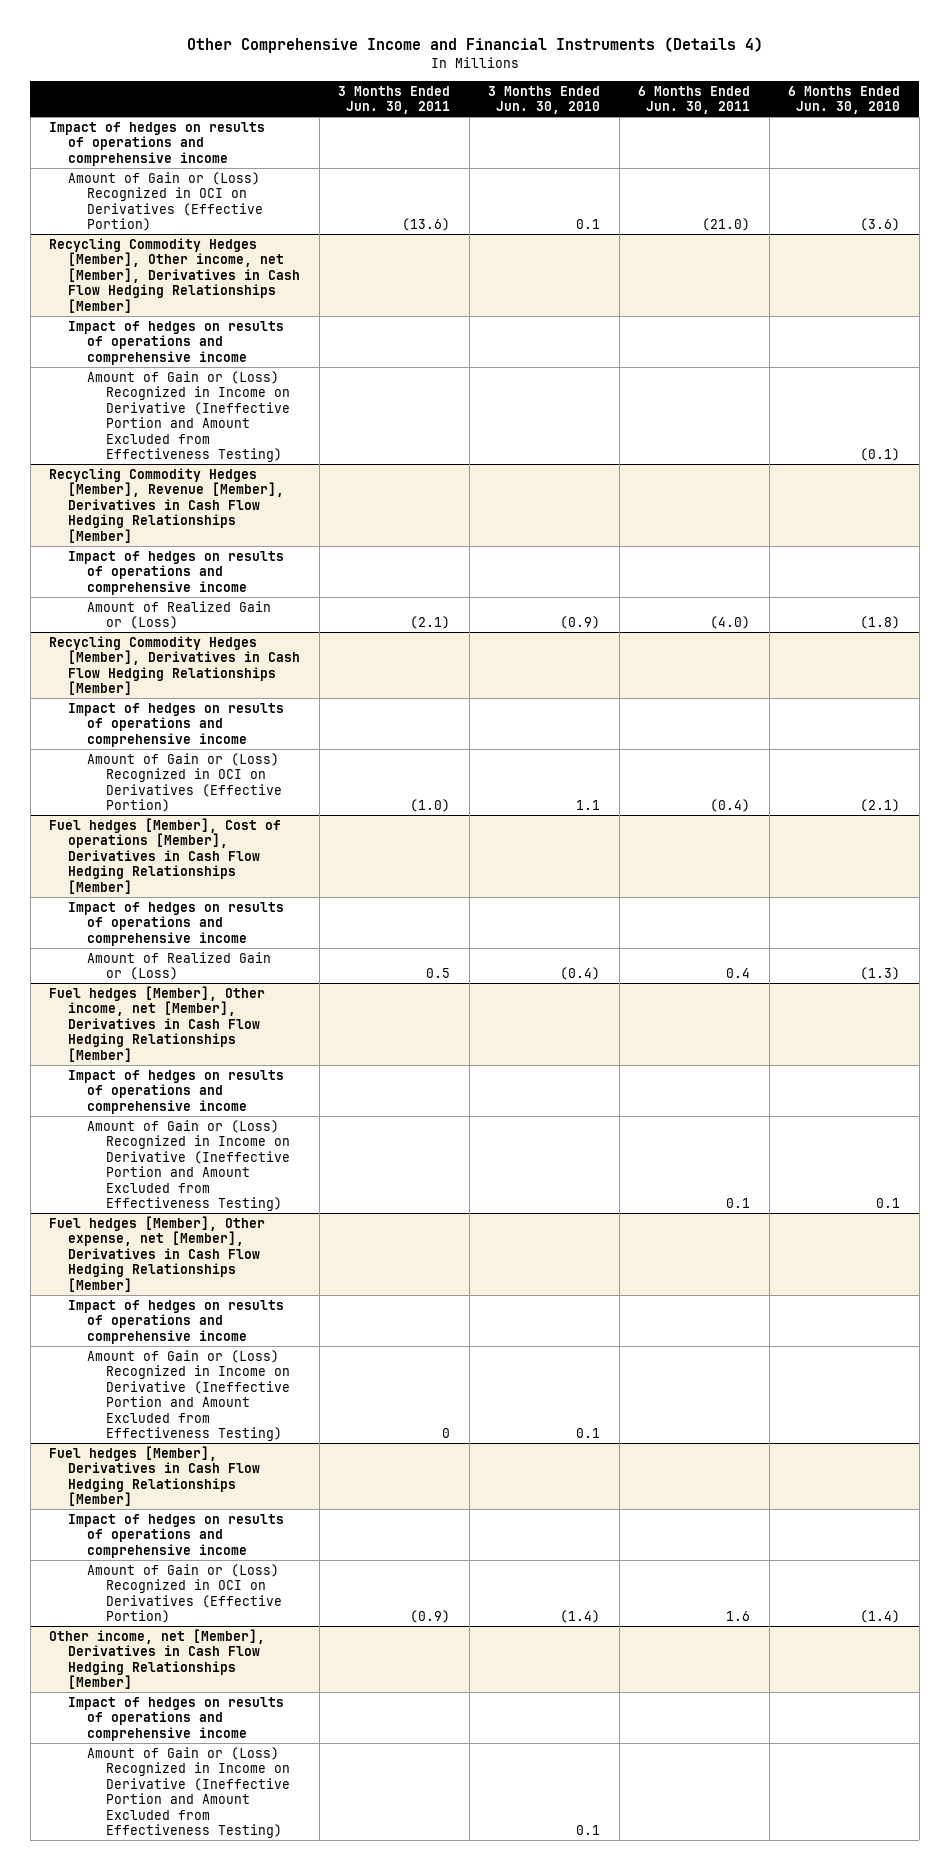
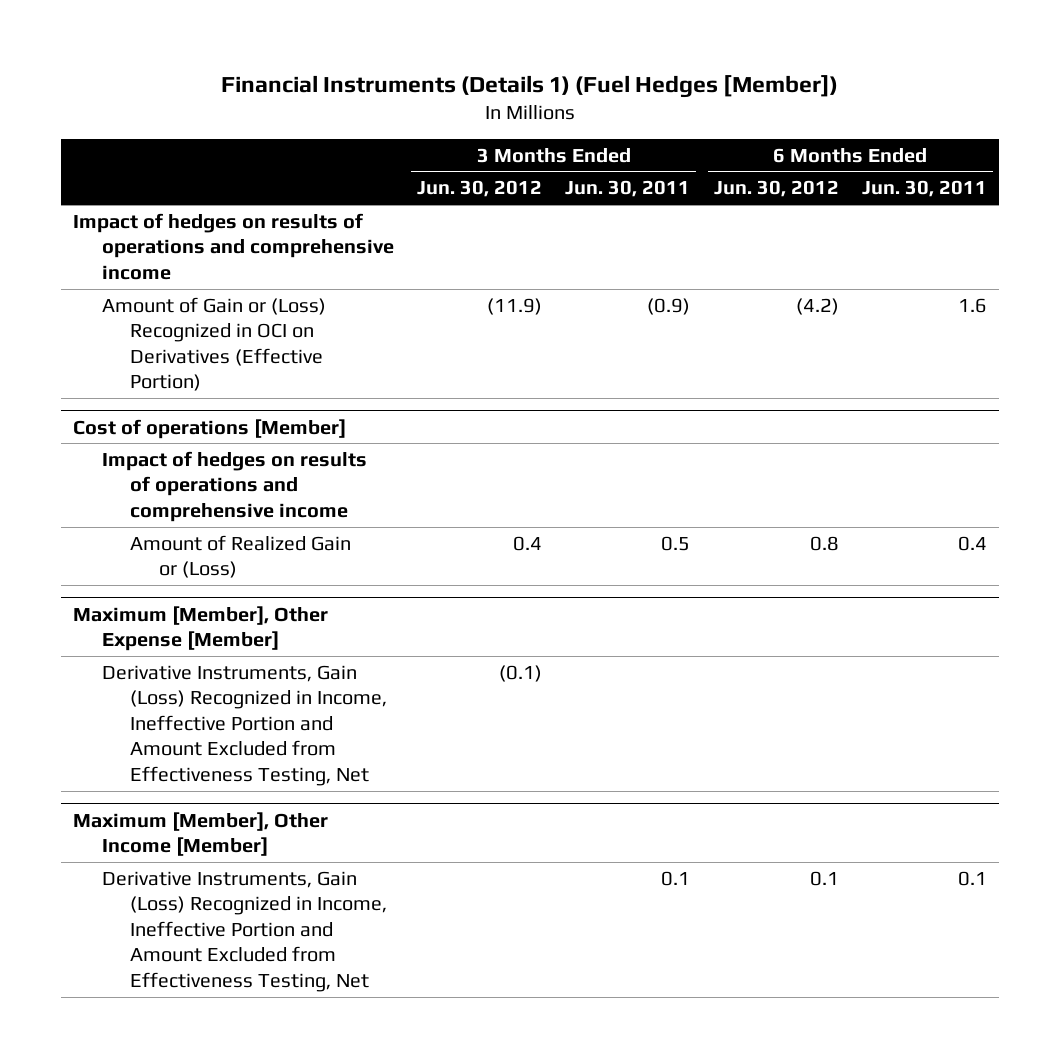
- Other Comprehensive Income and Financial Instruments (Details 4)
+ Financial Instruments (Details 1) (Fuel Hedges [Member])
- | 3 Months Ended Jun. 30, 2011 | 3 Months Ended Jun. 30, 2010 | 6 Months Ended Jun. 30, 2011 | 6 Months Ended Jun. 30, 2010
+ | 3 Months Ended Jun. 30, 2012 | 3 Months Ended Jun. 30, 2011 | 6 Months Ended Jun. 30, 2012 | 6 Months Ended Jun. 30, 2011
- Amount of Gain or (Loss) Recognized in OCI on Derivatives (Effective Portion) | (13.6) | 0.1 | (21.0) | (3.6)
- Recycling Commodity Hedges [Member], Other income, net [Member], Derivatives in Cash Flow Hedging Relationships [Member]
- Impact of hedges on results of operations and comprehensive income
- Amount of Gain or (Loss) Recognized in Income on Derivative (Ineffective Portion and Amount Excluded from Effectiveness Testing) | | | | (0.1)
- Recycling Commodity Hedges [Member], Revenue [Member], Derivatives in Cash Flow Hedging Relationships [Member]
- Impact of hedges on results of operations and comprehensive income
- Amount of Realized Gain or (Loss) | (2.1) | (0.9) | (4.0) | (1.8)
- Recycling Commodity Hedges [Member], Derivatives in Cash Flow Hedging Relationships [Member]
- Impact of hedges on results of operations and comprehensive income
- Amount of Gain or (Loss) Recognized in OCI on Derivatives (Effective Portion) | (1.0) | 1.1 | (0.4) | (2.1)
- Fuel hedges [Member], Cost of operations [Member], Derivatives in Cash Flow Hedging Relationships [Member]
- Impact of hedges on results of operations and comprehensive income
- Amount of Realized Gain or (Loss) | 0.5 | (0.4) | 0.4 | (1.3)
- Fuel hedges [Member], Other income, net [Member], Derivatives in Cash Flow Hedging Relationships [Member]
- Impact of hedges on results of operations and comprehensive income
- Amount of Gain or (Loss) Recognized in Income on Derivative (Ineffective Portion and Amount Excluded from Effectiveness Testing) | | | 0.1 | 0.1
- Fuel hedges [Member], Other expense, net [Member], Derivatives in Cash Flow Hedging Relationships [Member]
- Impact of hedges on results of operations and comprehensive income
- Amount of Gain or (Loss) Recognized in Income on Derivative (Ineffective Portion and Amount Excluded from Effectiveness Testing) | 0 | 0.1 | |
- Fuel hedges [Member], Derivatives in Cash Flow Hedging Relationships [Member]
- Impact of hedges on results of operations and comprehensive income
- Other income, net [Member], Derivatives in Cash Flow Hedging Relationships [Member]
+ Cost of operations [Member]
- Amount of Gain or (Loss) Recognized in Income on Derivative (Ineffective Portion and Amount Excluded from Effectiveness Testing) | | 0.1 | |
+ Amount of Realized Gain or (Loss) | 0.4 | 0.5 | 0.8 | 0.4
+ Maximum [Member], Other Expense [Member]
+ Derivative Instruments, Gain (Loss) Recognized in Income, Ineffective Portion and Amount Excluded from Effectiveness Testing, Net | (0.1) | | |
+ Maximum [Member], Other Income [Member]
+ Derivative Instruments, Gain (Loss) Recognized in Income, Ineffective Portion and Amount Excluded from Effectiveness Testing, Net | | 0.1 | 0.1 | 0.1

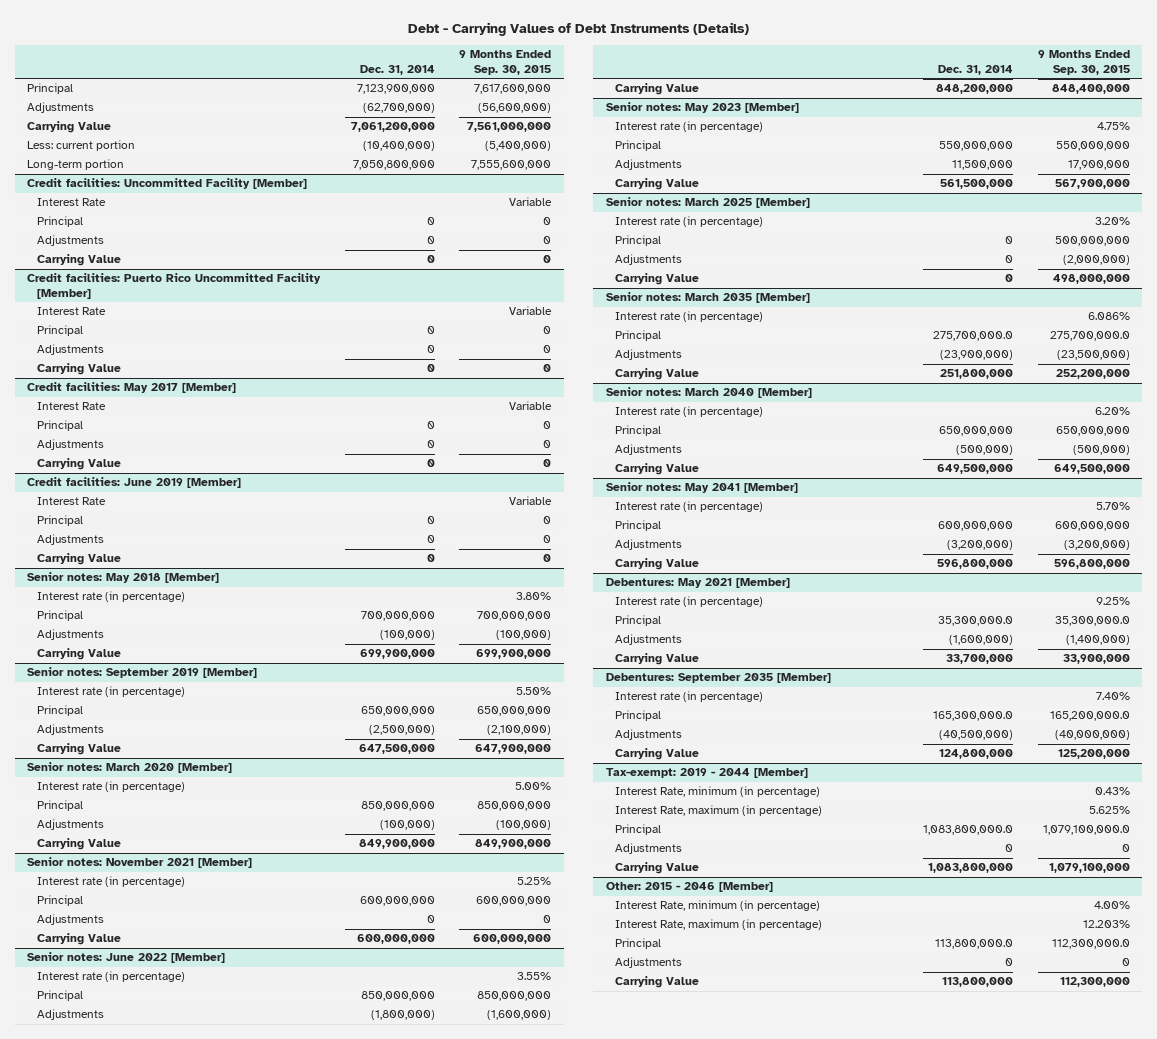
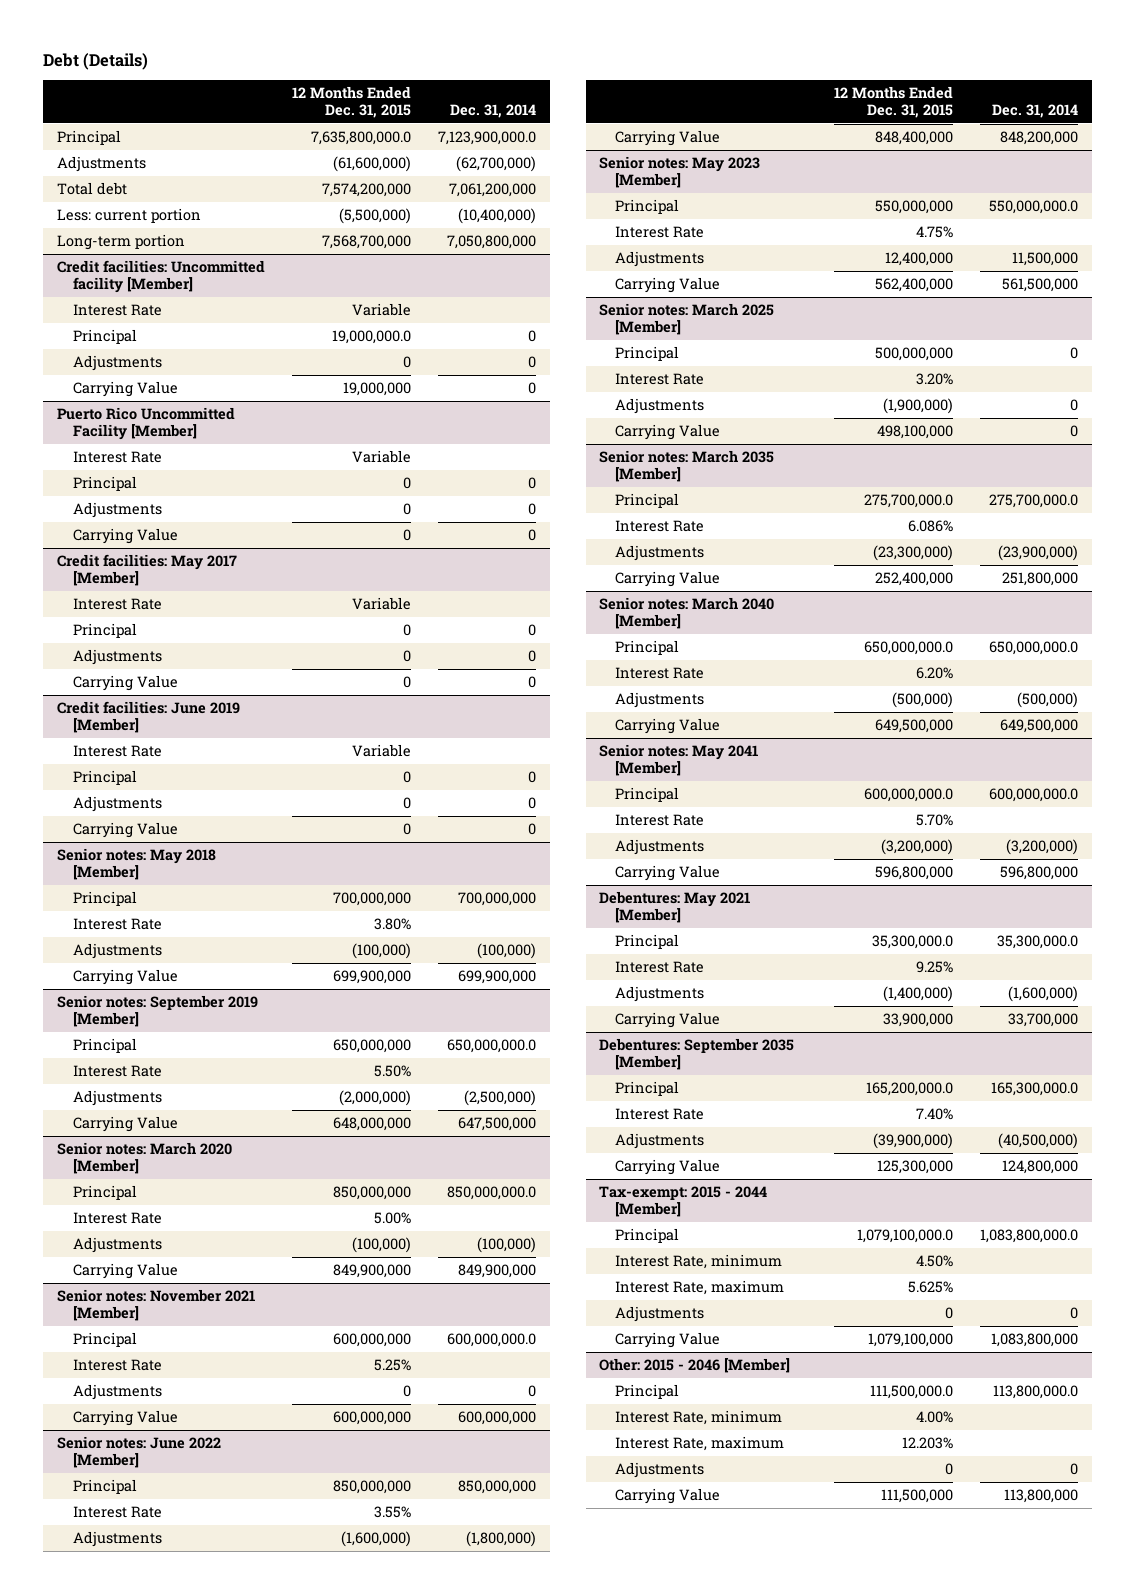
- Debt - Carrying Values of Debt Instruments (Details)
+ Debt (Details)
- | Dec. 31, 2014 | 9 Months Ended Sep. 30, 2015
+ | 12 Months Ended Dec. 31, 2015 | Dec. 31, 2014
- Principal | 7,123,900,000 | 7,617,600,000
+ Principal | 7,635,800,000.0 | 7,123,900,000.0
- Carrying Value | 7,061,200,000 | 7,561,000,000
+ Total debt | 7,574,200,000 | 7,061,200,000
- Credit facilities: Uncommitted Facility [Member]
+ Credit facilities: Uncommitted facility [Member]
- Credit facilities: Puerto Rico Uncommitted Facility [Member]
+ Puerto Rico Uncommitted Facility [Member]
@ Senior notes: May 2018 [Member]
- Interest rate (in percentage) | | 3.80%
+ Interest Rate | 3.80% |
@ Senior notes: September 2019 [Member]
- Interest rate (in percentage) | | 5.50%
- Principal | 650,000,000 | 650,000,000
+ Principal | 650,000,000 | 650,000,000.0
+ Interest Rate | 5.50% |
@ Senior notes: March 2020 [Member]
- Interest rate (in percentage) | | 5.00%
- Principal | 850,000,000 | 850,000,000
+ Principal | 850,000,000 | 850,000,000.0
+ Interest Rate | 5.00% |
@ Senior notes: November 2021 [Member]
- Interest rate (in percentage) | | 5.25%
- Principal | 600,000,000 | 600,000,000
+ Principal | 600,000,000 | 600,000,000.0
+ Interest Rate | 5.25% |
@ Senior notes: June 2022 [Member]
- Interest rate (in percentage) | | 3.55%
+ Interest Rate | 3.55% |
@ Senior notes: May 2023 [Member]
- Interest rate (in percentage) | | 4.75%
- Principal | 550,000,000 | 550,000,000
+ Principal | 550,000,000 | 550,000,000.0
+ Interest Rate | 4.75% |
@ Senior notes: March 2025 [Member]
- Interest rate (in percentage) | | 3.20%
+ Interest Rate | 3.20% |
@ Senior notes: March 2035 [Member]
- Interest rate (in percentage) | | 6.086%
+ Interest Rate | 6.086% |
@ Senior notes: March 2040 [Member]
- Interest rate (in percentage) | | 6.20%
- Principal | 650,000,000 | 650,000,000
+ Principal | 650,000,000.0 | 650,000,000.0
+ Interest Rate | 6.20% |
@ Senior notes: May 2041 [Member]
- Interest rate (in percentage) | | 5.70%
- Principal | 600,000,000 | 600,000,000
+ Principal | 600,000,000.0 | 600,000,000.0
+ Interest Rate | 5.70% |
@ Debentures: May 2021 [Member]
- Interest rate (in percentage) | | 9.25%
+ Interest Rate | 9.25% |
@ Debentures: September 2035 [Member]
- Interest rate (in percentage) | | 7.40%
+ Interest Rate | 7.40% |
- Tax-exempt: 2019 - 2044 [Member]
- Interest Rate, minimum (in percentage) | | 0.43%
- Interest Rate, maximum (in percentage) | | 5.625%
+ Tax-exempt: 2015 - 2044 [Member]
+ Interest Rate, minimum | 4.50% |
+ Interest Rate, maximum | 5.625% |
@ Other: 2015 - 2046 [Member]
- Interest Rate, minimum (in percentage) | | 4.00%
- Interest Rate, maximum (in percentage) | | 12.203%
+ Interest Rate, minimum | 4.00% |
+ Interest Rate, maximum | 12.203% |

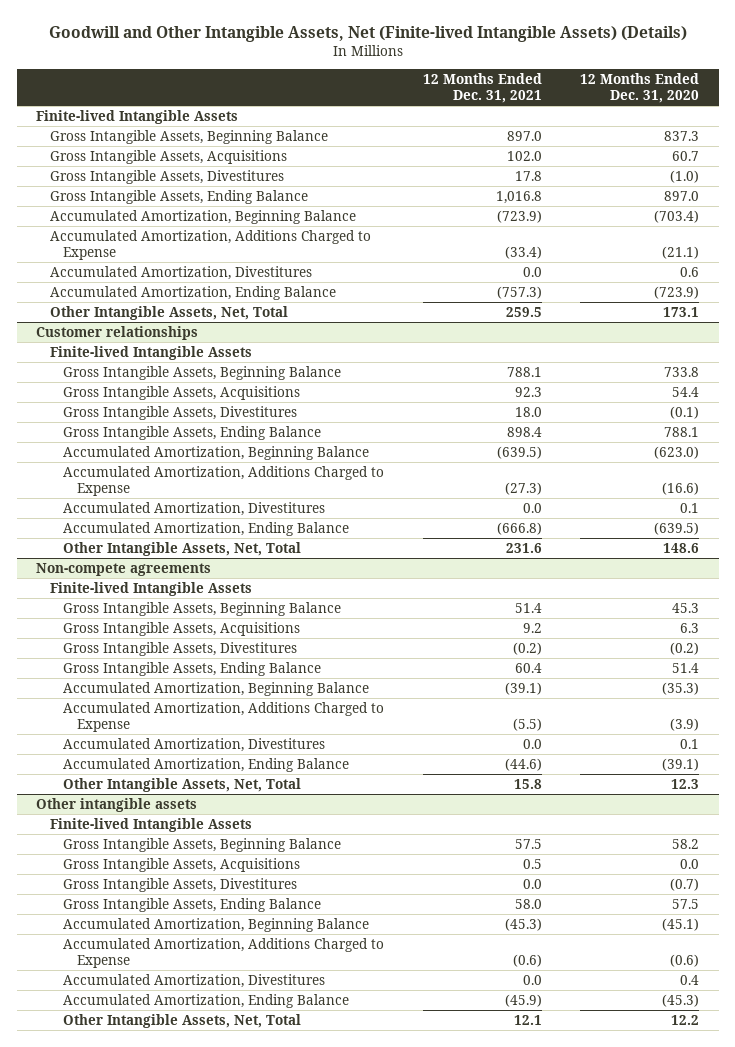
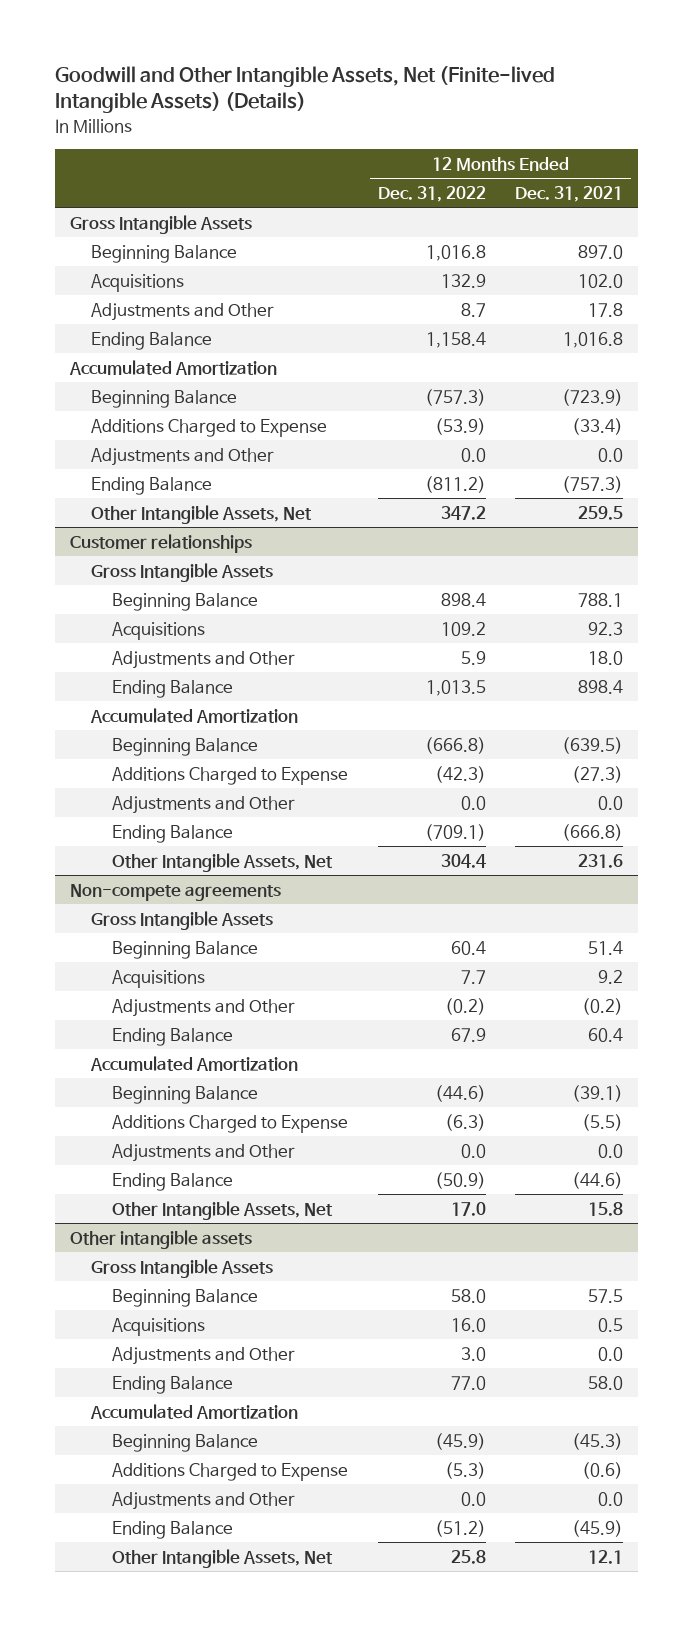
- | 12 Months Ended Dec. 31, 2021 | 12 Months Ended Dec. 31, 2020
+ | 12 Months Ended Dec. 31, 2022 | 12 Months Ended Dec. 31, 2021
- Finite-lived Intangible Assets
- Gross Intangible Assets, Beginning Balance | 897.0 | 837.3
- Gross Intangible Assets, Acquisitions | 102.0 | 60.7
- Gross Intangible Assets, Divestitures | 17.8 | (1.0)
- Gross Intangible Assets, Ending Balance | 1,016.8 | 897.0
- Accumulated Amortization, Beginning Balance | (723.9) | (703.4)
- Accumulated Amortization, Additions Charged to Expense | (33.4) | (21.1)
- Accumulated Amortization, Divestitures | 0.0 | 0.6
- Accumulated Amortization, Ending Balance | (757.3) | (723.9)
- Other Intangible Assets, Net, Total | 259.5 | 173.1
+ Gross Intangible Assets
+ Beginning Balance | 1,016.8 | 897.0
+ Acquisitions | 132.9 | 102.0
+ Adjustments and Other | 8.7 | 17.8
+ Ending Balance | 1,158.4 | 1,016.8
+ Accumulated Amortization
+ Beginning Balance | (757.3) | (723.9)
+ Additions Charged to Expense | (53.9) | (33.4)
+ Adjustments and Other | 0.0 | 0.0
+ Ending Balance | (811.2) | (757.3)
+ Other Intangible Assets, Net | 347.2 | 259.5
@ Customer relationships
- Finite-lived Intangible Assets
- Gross Intangible Assets, Beginning Balance | 788.1 | 733.8
- Gross Intangible Assets, Acquisitions | 92.3 | 54.4
- Gross Intangible Assets, Divestitures | 18.0 | (0.1)
- Gross Intangible Assets, Ending Balance | 898.4 | 788.1
- Accumulated Amortization, Beginning Balance | (639.5) | (623.0)
- Accumulated Amortization, Additions Charged to Expense | (27.3) | (16.6)
- Accumulated Amortization, Divestitures | 0.0 | 0.1
- Accumulated Amortization, Ending Balance | (666.8) | (639.5)
- Other Intangible Assets, Net, Total | 231.6 | 148.6
+ Gross Intangible Assets
+ Beginning Balance | 898.4 | 788.1
+ Acquisitions | 109.2 | 92.3
+ Adjustments and Other | 5.9 | 18.0
+ Ending Balance | 1,013.5 | 898.4
+ Accumulated Amortization
+ Beginning Balance | (666.8) | (639.5)
+ Additions Charged to Expense | (42.3) | (27.3)
+ Adjustments and Other | 0.0 | 0.0
+ Ending Balance | (709.1) | (666.8)
+ Other Intangible Assets, Net | 304.4 | 231.6
@ Non-compete agreements
- Finite-lived Intangible Assets
- Gross Intangible Assets, Beginning Balance | 51.4 | 45.3
- Gross Intangible Assets, Acquisitions | 9.2 | 6.3
- Gross Intangible Assets, Divestitures | (0.2) | (0.2)
- Gross Intangible Assets, Ending Balance | 60.4 | 51.4
- Accumulated Amortization, Beginning Balance | (39.1) | (35.3)
- Accumulated Amortization, Additions Charged to Expense | (5.5) | (3.9)
- Accumulated Amortization, Divestitures | 0.0 | 0.1
- Accumulated Amortization, Ending Balance | (44.6) | (39.1)
- Other Intangible Assets, Net, Total | 15.8 | 12.3
+ Gross Intangible Assets
+ Beginning Balance | 60.4 | 51.4
+ Acquisitions | 7.7 | 9.2
+ Adjustments and Other | (0.2) | (0.2)
+ Ending Balance | 67.9 | 60.4
+ Accumulated Amortization
+ Beginning Balance | (44.6) | (39.1)
+ Additions Charged to Expense | (6.3) | (5.5)
+ Adjustments and Other | 0.0 | 0.0
+ Ending Balance | (50.9) | (44.6)
+ Other Intangible Assets, Net | 17.0 | 15.8
@ Other intangible assets
- Finite-lived Intangible Assets
- Gross Intangible Assets, Beginning Balance | 57.5 | 58.2
- Gross Intangible Assets, Acquisitions | 0.5 | 0.0
- Gross Intangible Assets, Divestitures | 0.0 | (0.7)
- Gross Intangible Assets, Ending Balance | 58.0 | 57.5
- Accumulated Amortization, Beginning Balance | (45.3) | (45.1)
- Accumulated Amortization, Additions Charged to Expense | (0.6) | (0.6)
- Accumulated Amortization, Divestitures | 0.0 | 0.4
- Accumulated Amortization, Ending Balance | (45.9) | (45.3)
- Other Intangible Assets, Net, Total | 12.1 | 12.2
+ Gross Intangible Assets
+ Beginning Balance | 58.0 | 57.5
+ Acquisitions | 16.0 | 0.5
+ Adjustments and Other | 3.0 | 0.0
+ Ending Balance | 77.0 | 58.0
+ Accumulated Amortization
+ Beginning Balance | (45.9) | (45.3)
+ Additions Charged to Expense | (5.3) | (0.6)
+ Adjustments and Other | 0.0 | 0.0
+ Ending Balance | (51.2) | (45.9)
+ Other Intangible Assets, Net | 25.8 | 12.1

